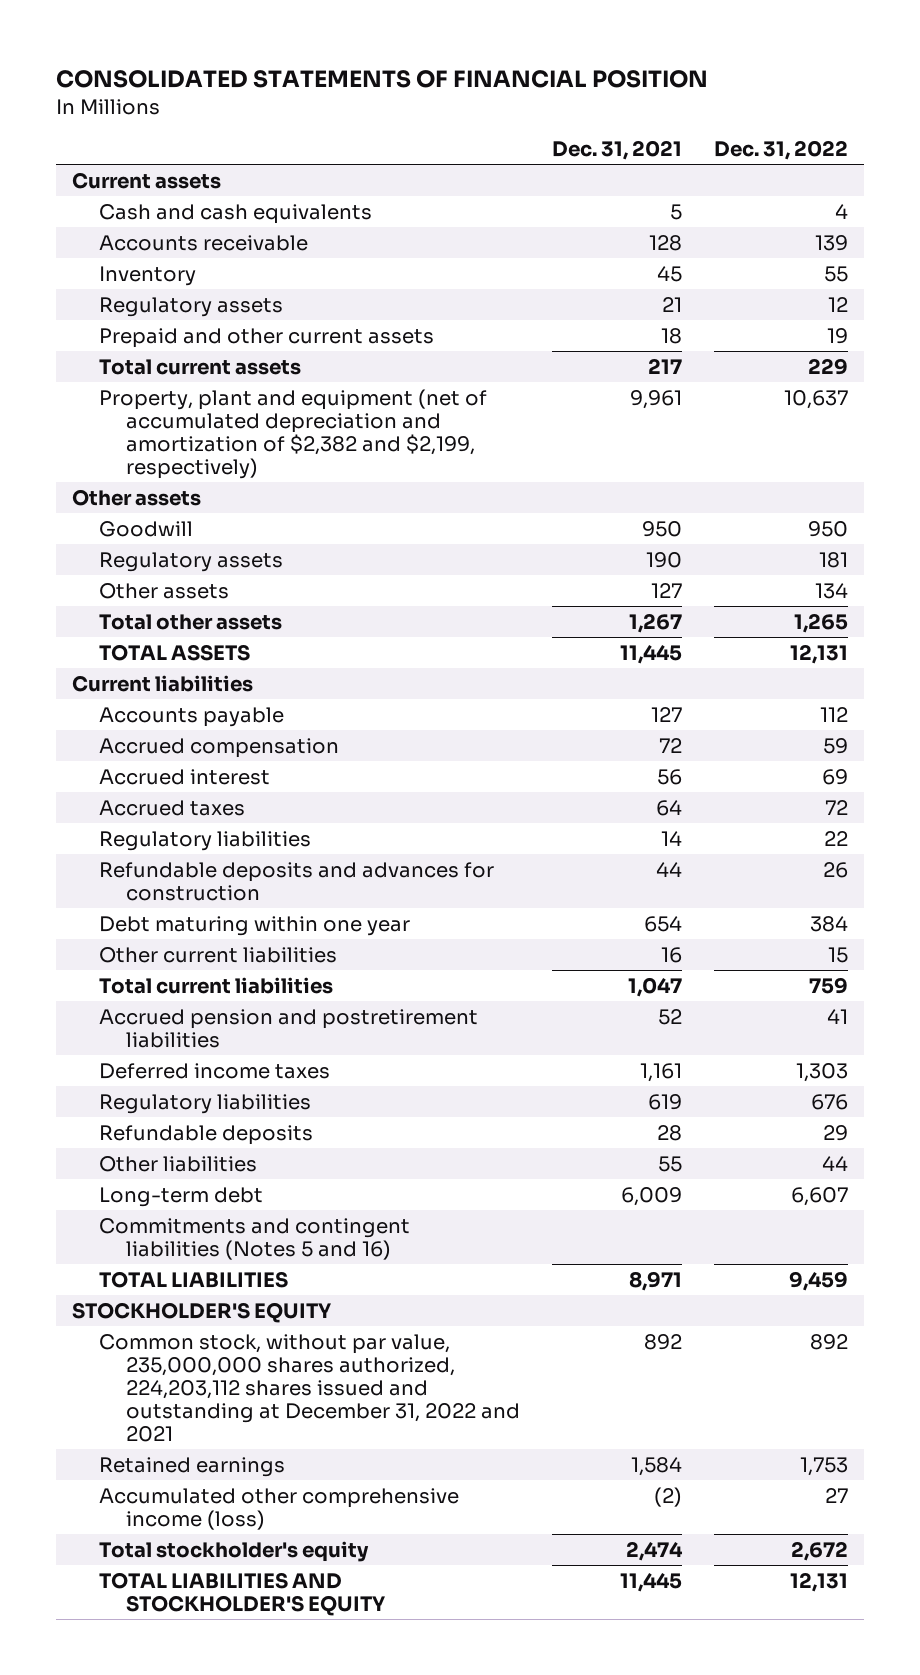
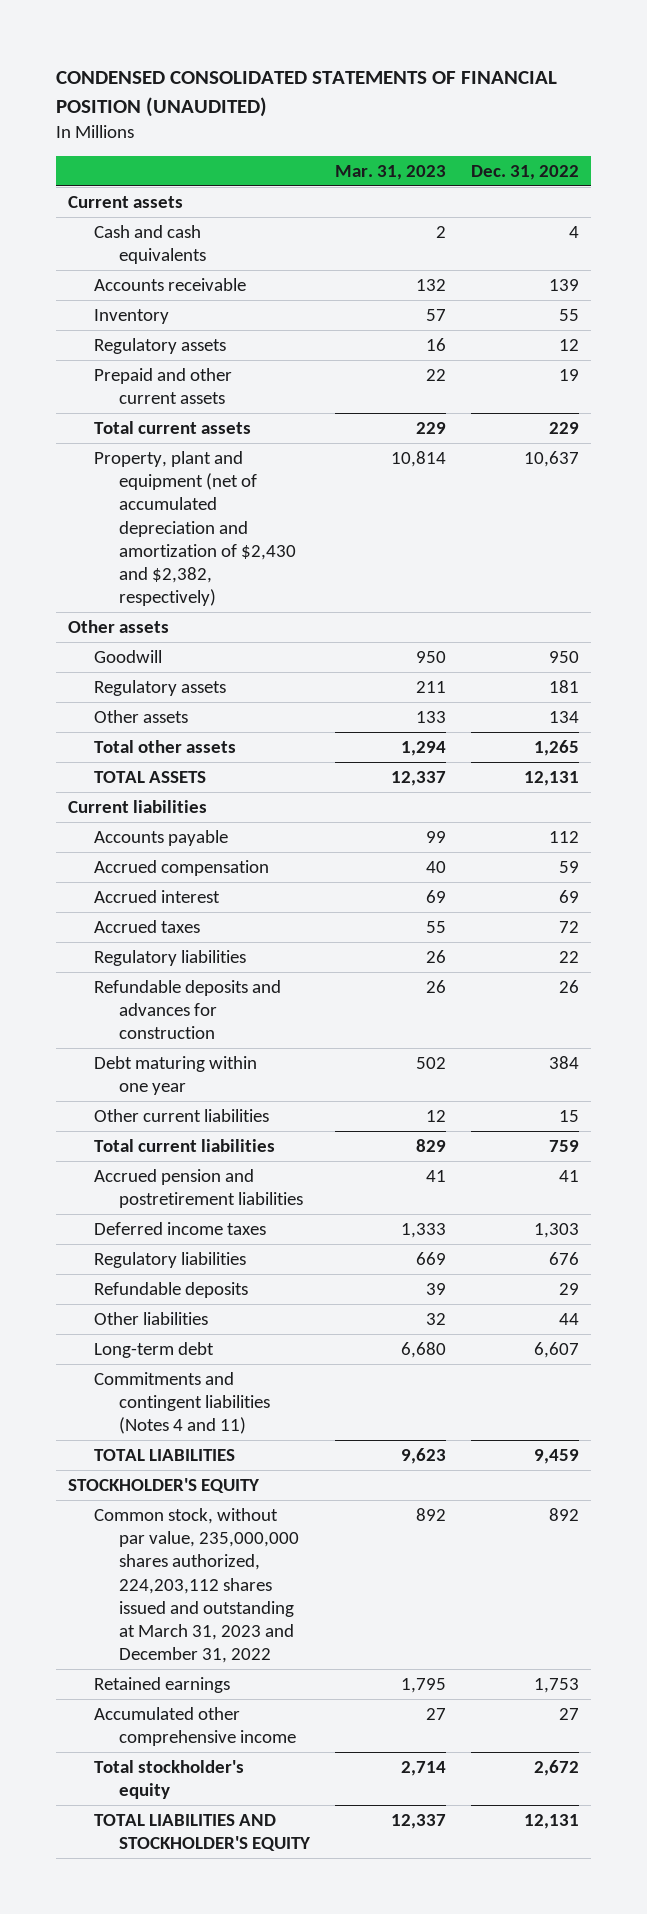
- CONSOLIDATED STATEMENTS OF FINANCIAL POSITION
+ CONDENSED CONSOLIDATED STATEMENTS OF FINANCIAL POSITION (UNAUDITED)
- | Dec. 31, 2021 | Dec. 31, 2022
+ | Mar. 31, 2023 | Dec. 31, 2022
- Property, plant and equipment (net of accumulated depreciation and amortization of $2,382 and $2,199, respectively) | 9,961 | 10,637
+ Property, plant and equipment (net of accumulated depreciation and amortization of $2,430 and $2,382, respectively) | 10,814 | 10,637
- Commitments and contingent liabilities (Notes 5 and 16)
+ Commitments and contingent liabilities (Notes 4 and 11)
- Common stock, without par value, 235,000,000 shares authorized, 224,203,112 shares issued and outstanding at December 31, 2022 and 2021 | 892 | 892
+ Common stock, without par value, 235,000,000 shares authorized, 224,203,112 shares issued and outstanding at March 31, 2023 and December 31, 2022 | 892 | 892
- Accumulated other comprehensive income (loss) | (2) | 27
+ Accumulated other comprehensive income | 27 | 27

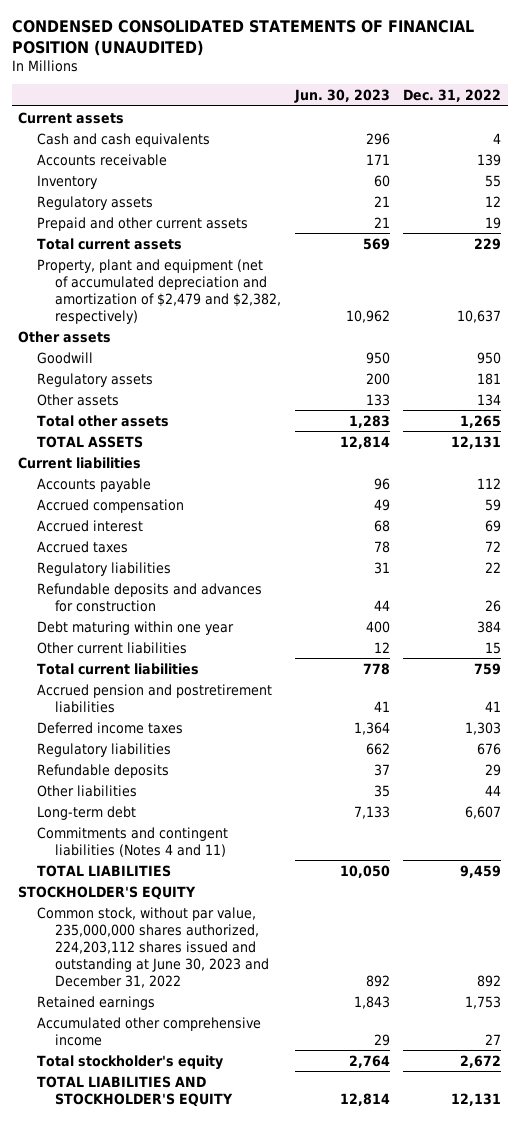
- | Mar. 31, 2023 | Dec. 31, 2022
+ | Jun. 30, 2023 | Dec. 31, 2022
- Property, plant and equipment (net of accumulated depreciation and amortization of $2,430 and $2,382, respectively) | 10,814 | 10,637
+ Property, plant and equipment (net of accumulated depreciation and amortization of $2,479 and $2,382, respectively) | 10,962 | 10,637
- Common stock, without par value, 235,000,000 shares authorized, 224,203,112 shares issued and outstanding at March 31, 2023 and December 31, 2022 | 892 | 892
+ Common stock, without par value, 235,000,000 shares authorized, 224,203,112 shares issued and outstanding at June 30, 2023 and December 31, 2022 | 892 | 892

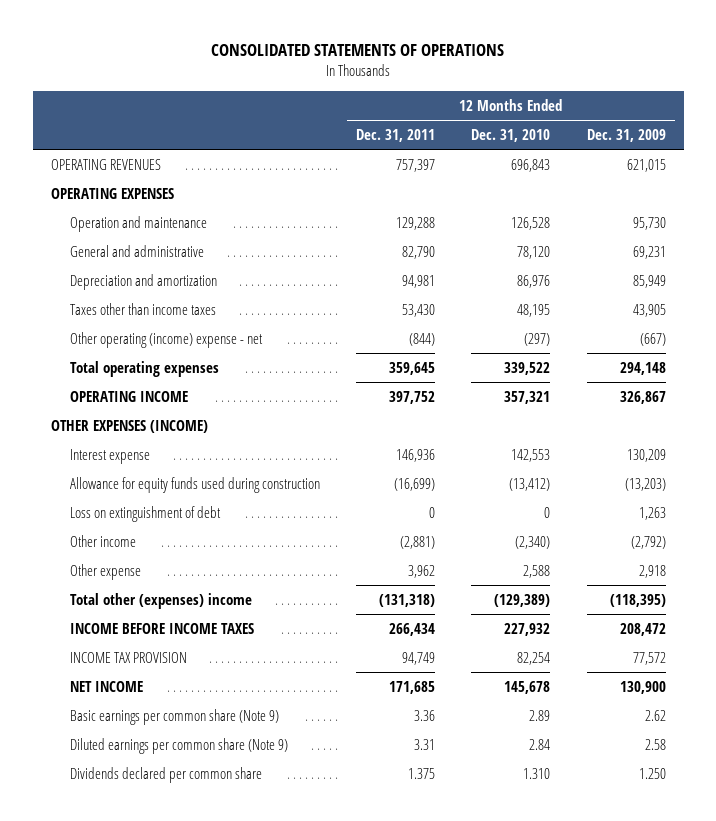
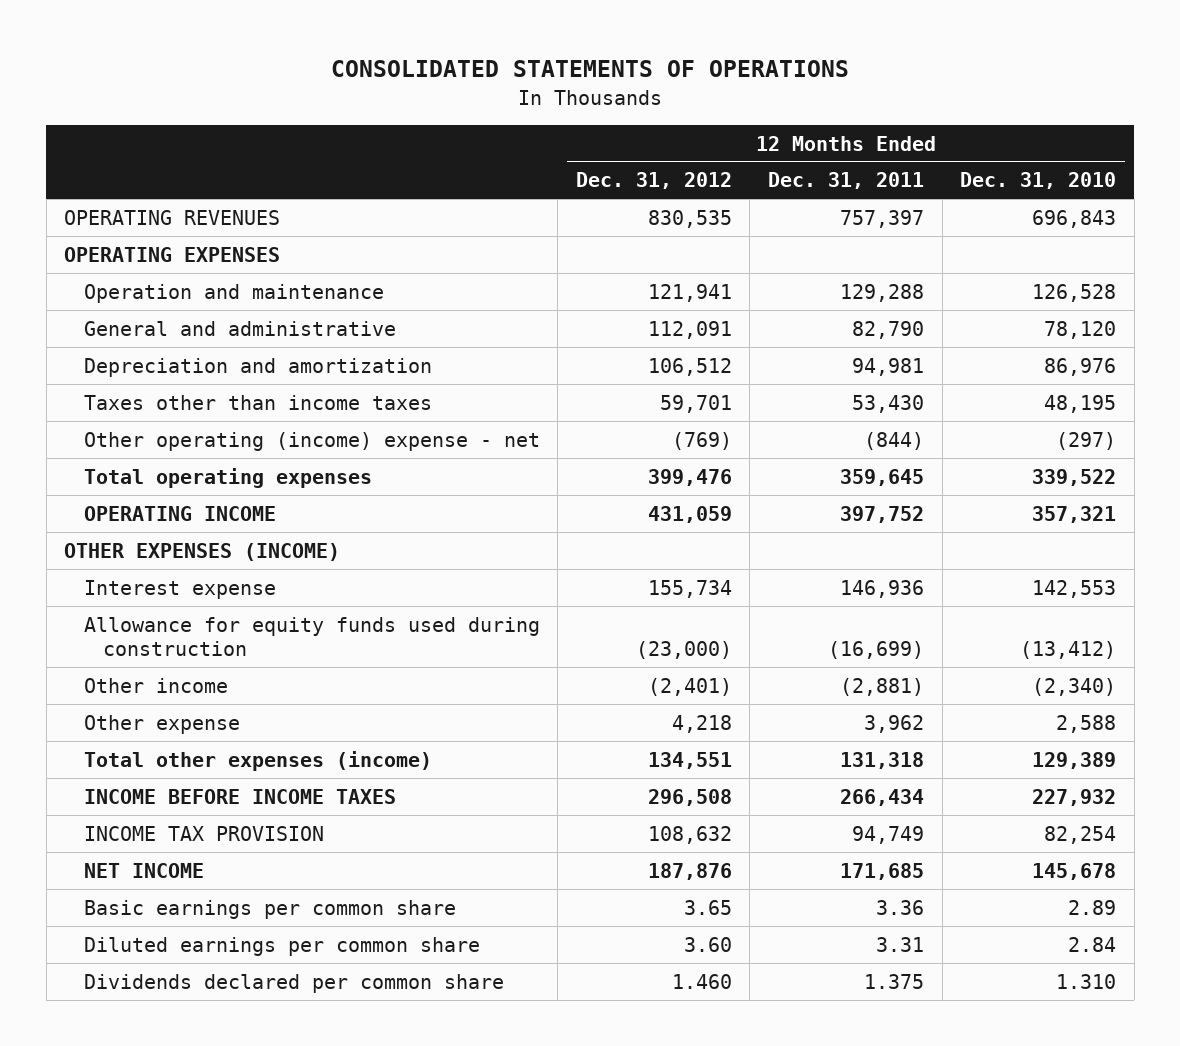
- | 12 Months Ended Dec. 31, 2011 | 12 Months Ended Dec. 31, 2010 | 12 Months Ended Dec. 31, 2009
+ | 12 Months Ended Dec. 31, 2012 | 12 Months Ended Dec. 31, 2011 | 12 Months Ended Dec. 31, 2010
- Loss on extinguishment of debt | 0 | 0 | 1,263
- Total other (expenses) income | (131,318) | (129,389) | (118,395)
+ Total other expenses (income) | 134,551 | 131,318 | 129,389
- Basic earnings per common share (Note 9) | 3.36 | 2.89 | 2.62
- Diluted earnings per common share (Note 9) | 3.31 | 2.84 | 2.58
+ Basic earnings per common share | 3.65 | 3.36 | 2.89
+ Diluted earnings per common share | 3.60 | 3.31 | 2.84

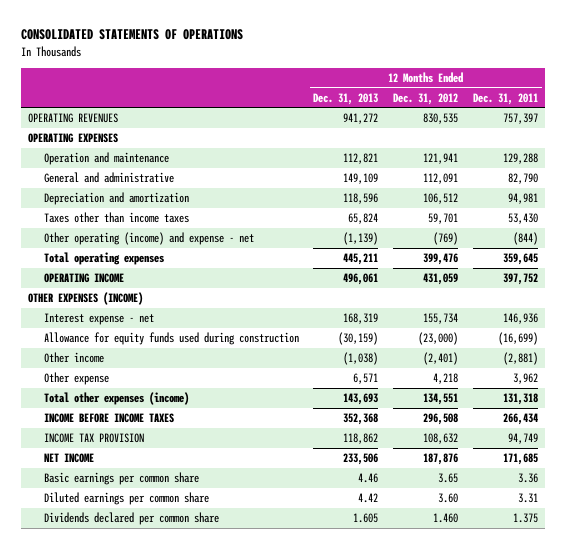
- | 12 Months Ended Dec. 31, 2012 | 12 Months Ended Dec. 31, 2011 | 12 Months Ended Dec. 31, 2010
+ | 12 Months Ended Dec. 31, 2013 | 12 Months Ended Dec. 31, 2012 | 12 Months Ended Dec. 31, 2011
- Other operating (income) expense - net | (769) | (844) | (297)
+ Other operating (income) and expense - net | (1,139) | (769) | (844)
- Interest expense | 155,734 | 146,936 | 142,553
+ Interest expense - net | 168,319 | 155,734 | 146,936

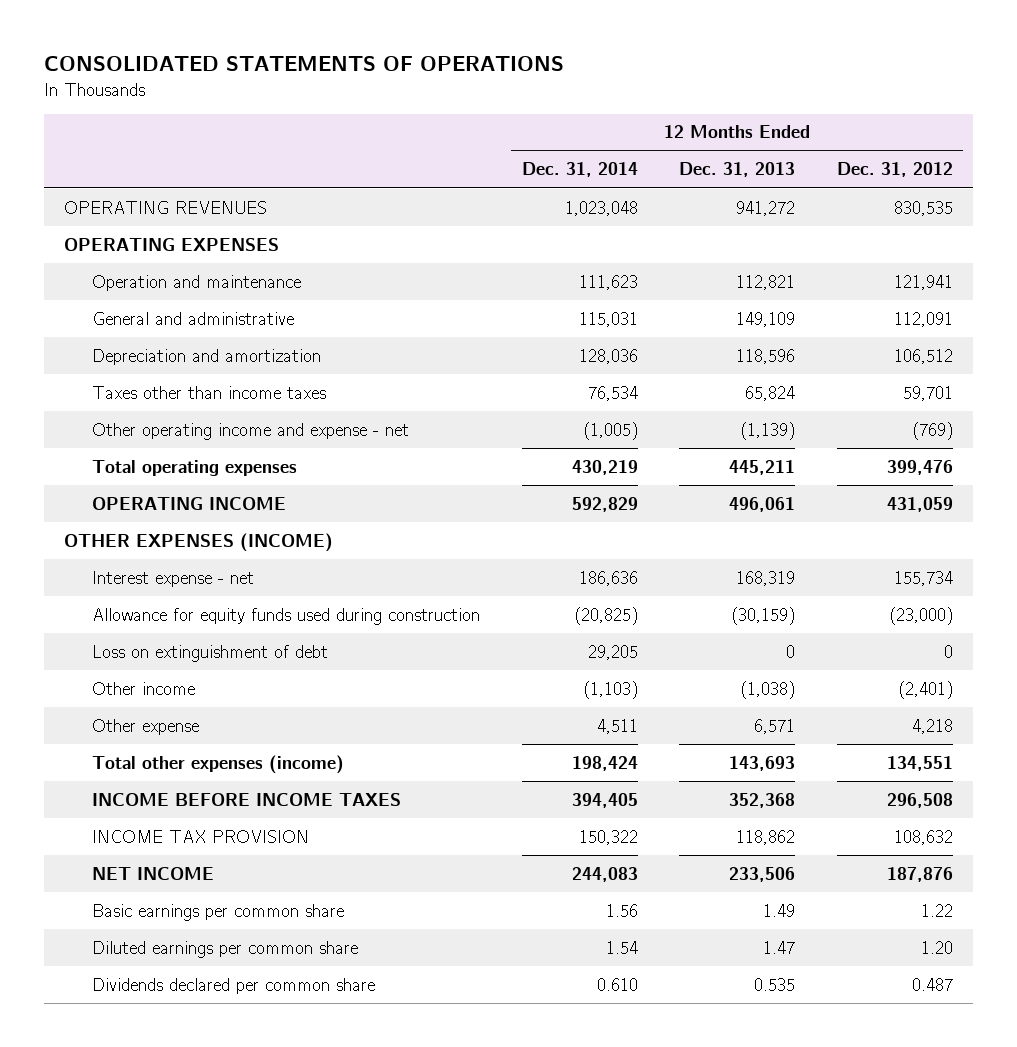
- | 12 Months Ended Dec. 31, 2013 | 12 Months Ended Dec. 31, 2012 | 12 Months Ended Dec. 31, 2011
+ | 12 Months Ended Dec. 31, 2014 | 12 Months Ended Dec. 31, 2013 | 12 Months Ended Dec. 31, 2012
- Other operating (income) and expense - net | (1,139) | (769) | (844)
+ Other operating income and expense - net | (1,005) | (1,139) | (769)
+ Loss on extinguishment of debt | 29,205 | 0 | 0
- Basic earnings per common share | 4.46 | 3.65 | 3.36
- Diluted earnings per common share | 4.42 | 3.60 | 3.31
- Dividends declared per common share | 1.605 | 1.460 | 1.375
+ Basic earnings per common share | 1.56 | 1.49 | 1.22
+ Diluted earnings per common share | 1.54 | 1.47 | 1.20
+ Dividends declared per common share | 0.610 | 0.535 | 0.487

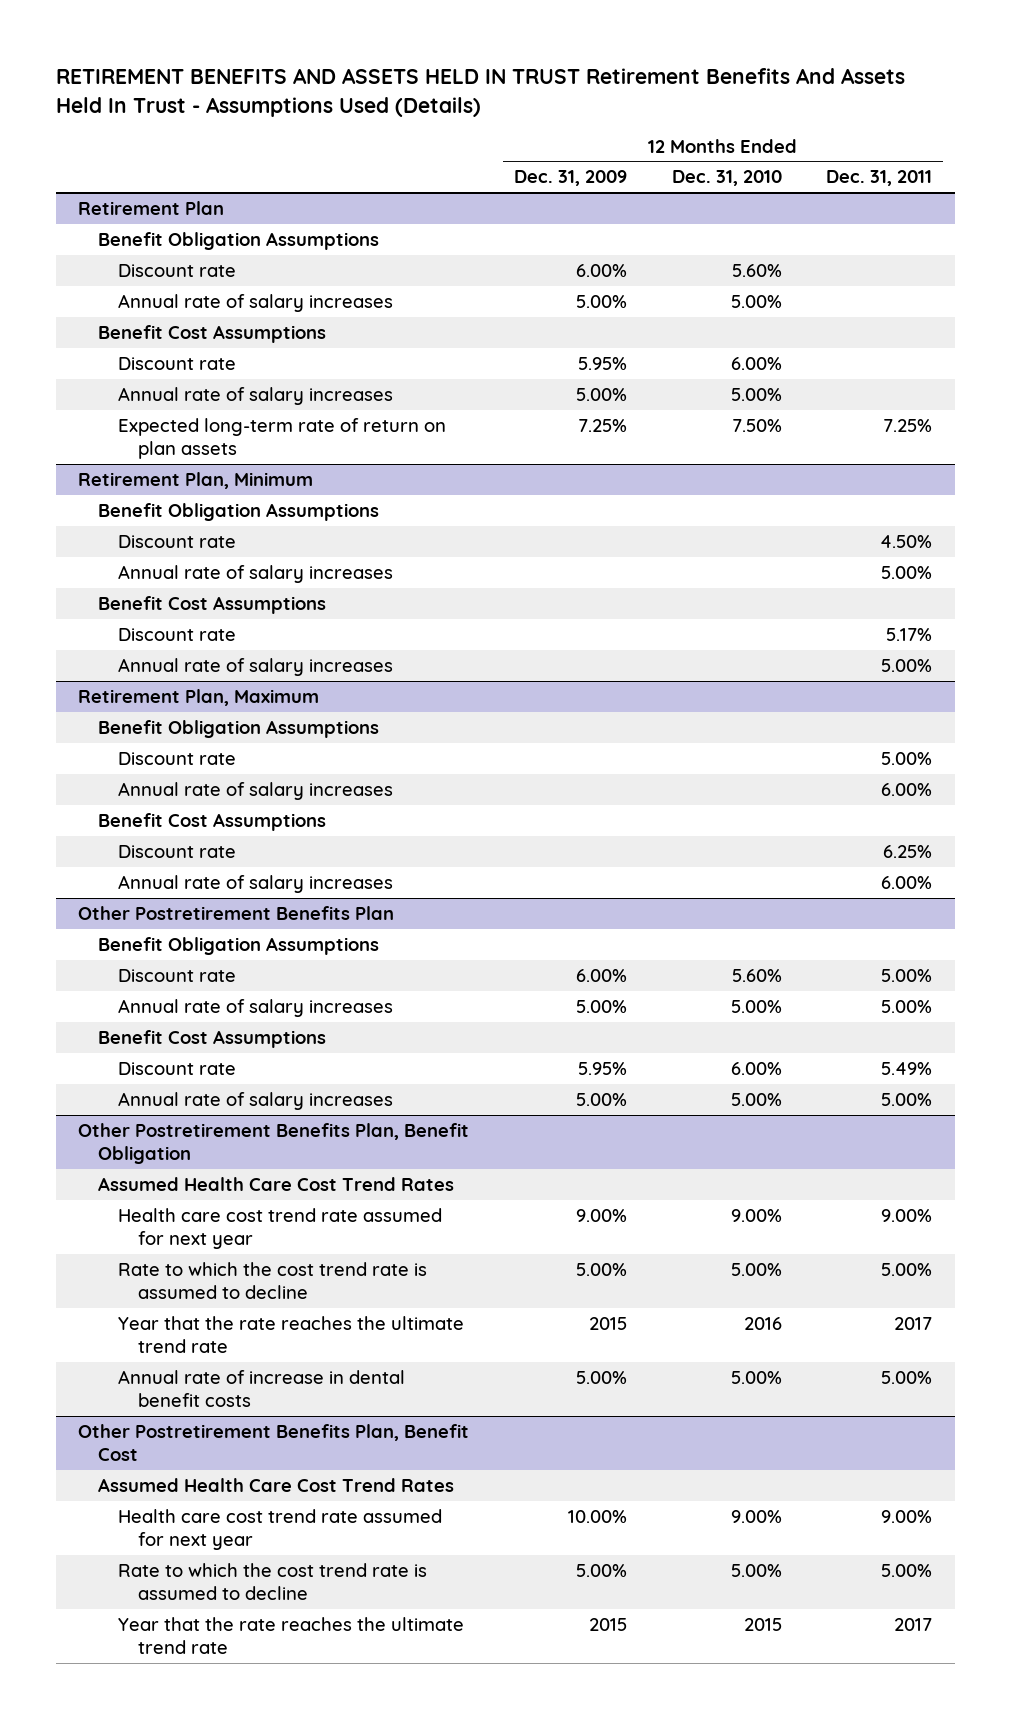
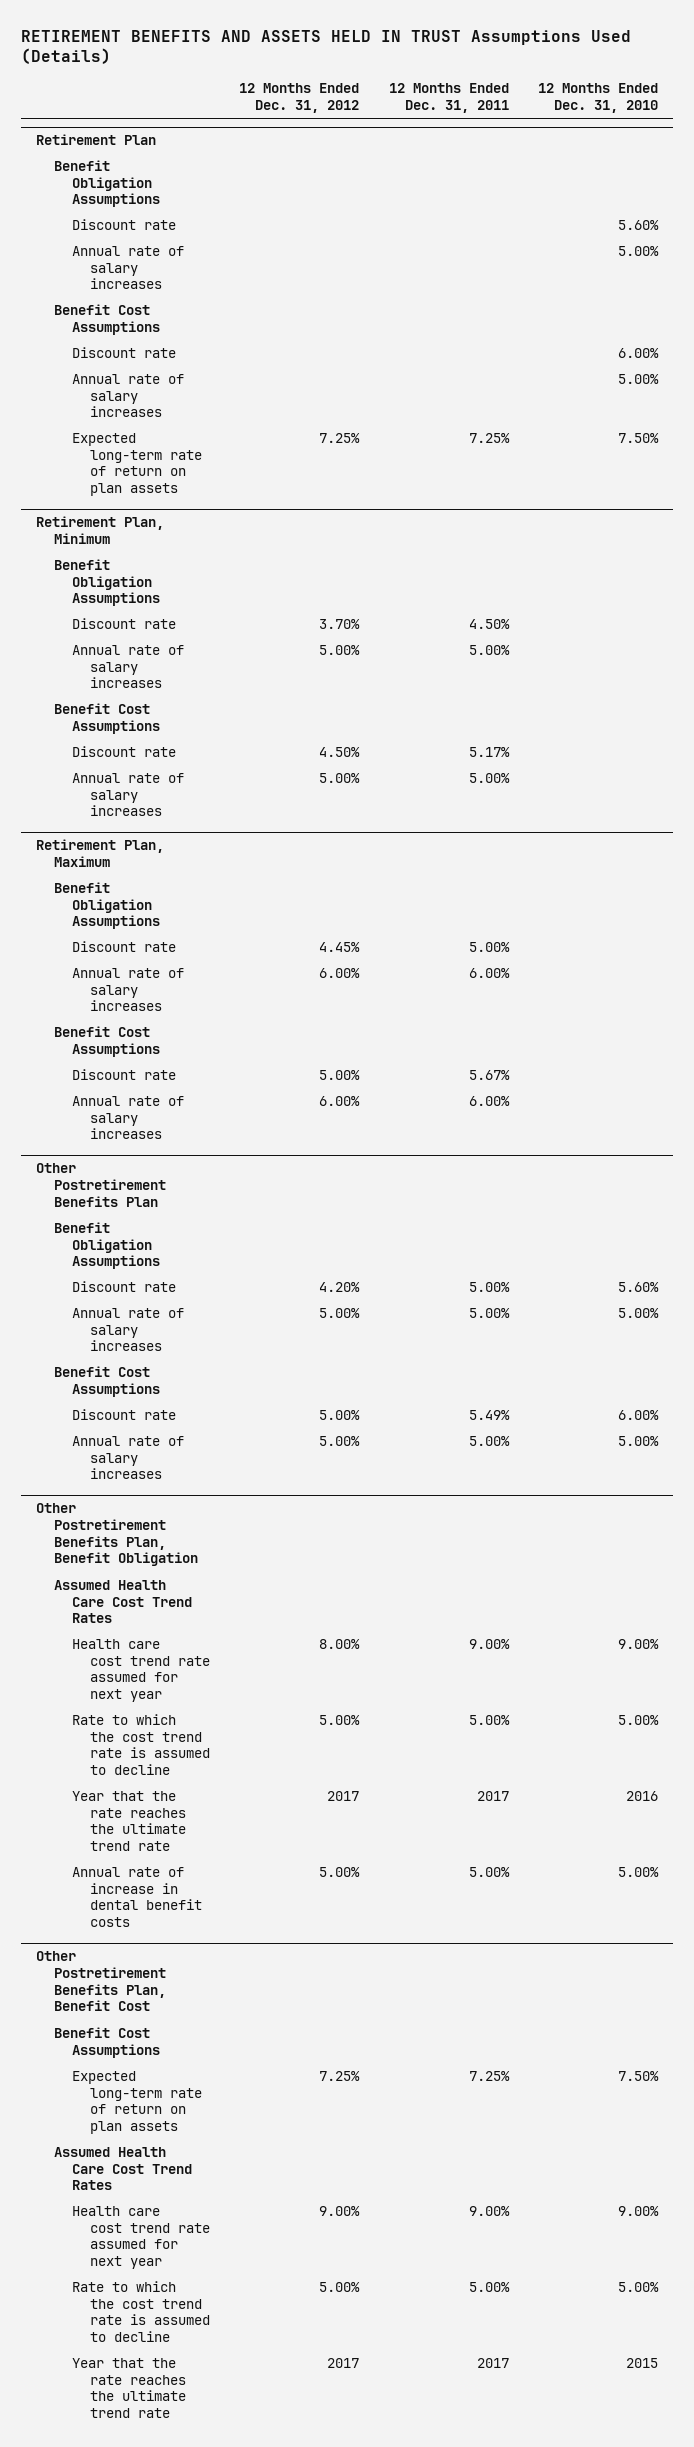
- RETIREMENT BENEFITS AND ASSETS HELD IN TRUST Retirement Benefits And Assets Held In Trust - Assumptions Used (Details)
+ RETIREMENT BENEFITS AND ASSETS HELD IN TRUST Assumptions Used (Details)
- | 12 Months Ended Dec. 31, 2009 | 12 Months Ended Dec. 31, 2010 | 12 Months Ended Dec. 31, 2011
+ | 12 Months Ended Dec. 31, 2012 | 12 Months Ended Dec. 31, 2011 | 12 Months Ended Dec. 31, 2010
@ Retirement Plan, Maximum
- Discount rate | | | 6.25%
+ Discount rate | 5.00% | 5.67% |
@ Other Postretirement Benefits Plan, Benefit Cost
+ Benefit Cost Assumptions
+ Expected long-term rate of return on plan assets | 7.25% | 7.25% | 7.50%

